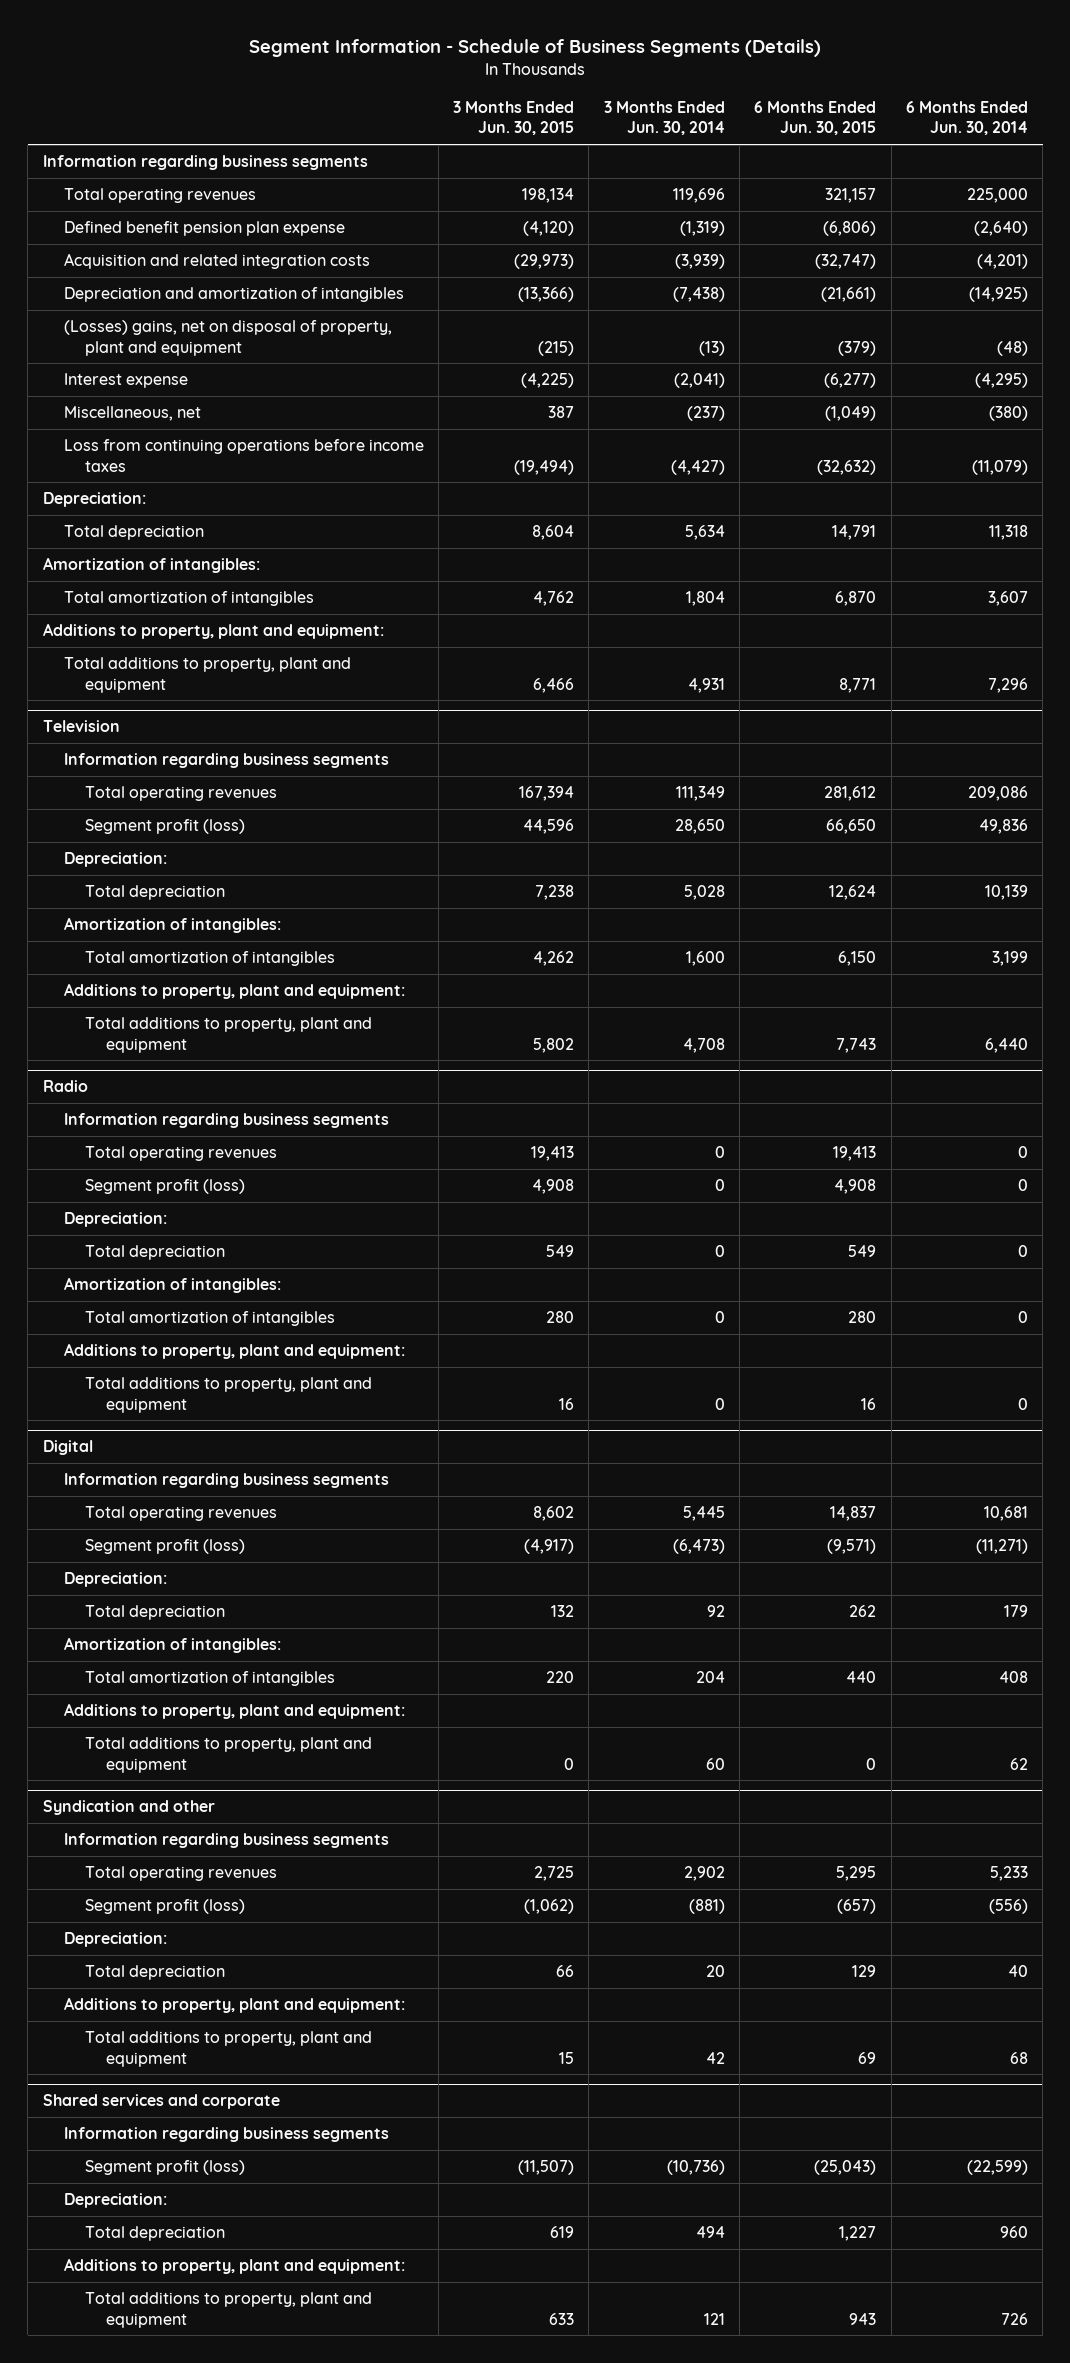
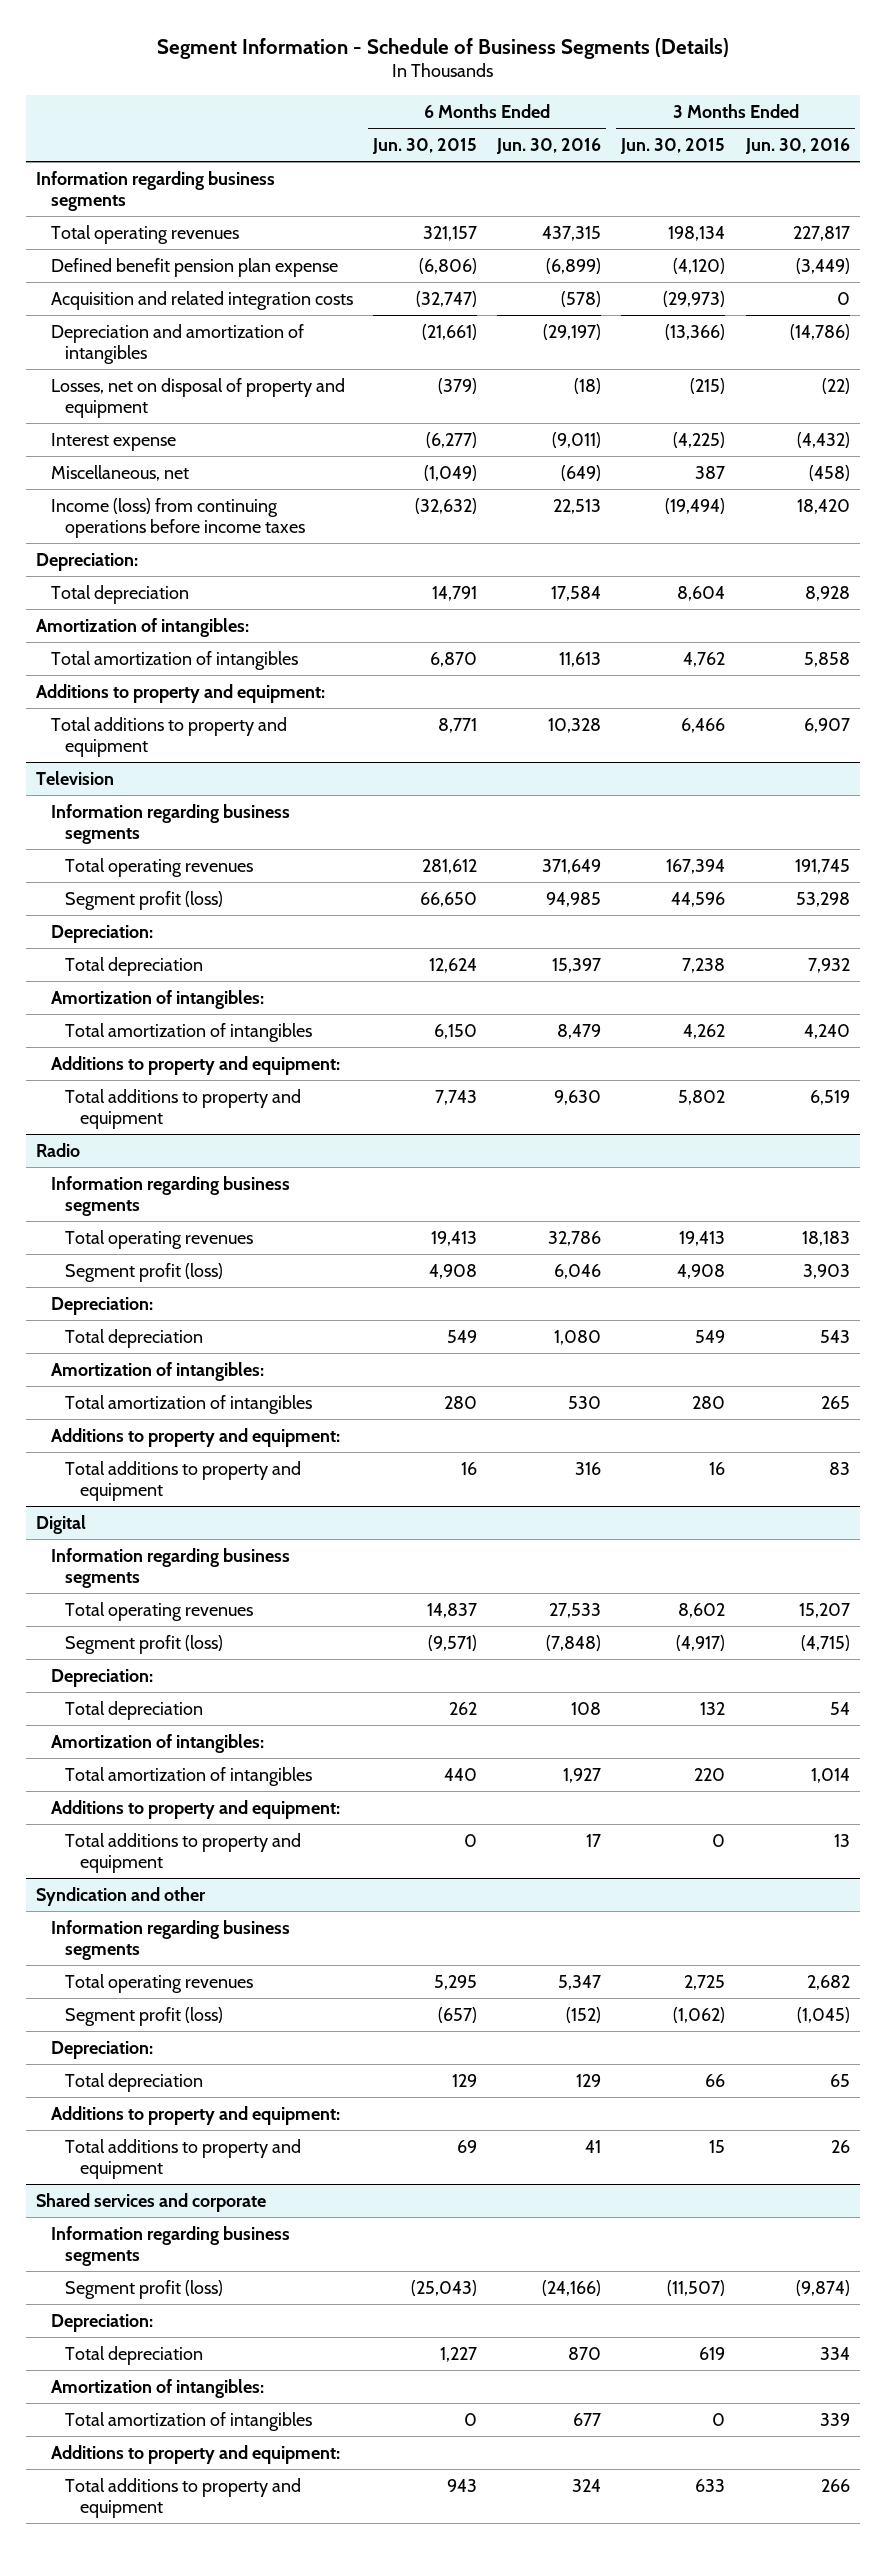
- | 3 Months Ended Jun. 30, 2015 | 3 Months Ended Jun. 30, 2014 | 6 Months Ended Jun. 30, 2015 | 6 Months Ended Jun. 30, 2014
+ | 6 Months Ended Jun. 30, 2015 | 6 Months Ended Jun. 30, 2016 | 3 Months Ended Jun. 30, 2015 | 3 Months Ended Jun. 30, 2016
- (Losses) gains, net on disposal of property, plant and equipment | (215) | (13) | (379) | (48)
+ Losses, net on disposal of property and equipment | (379) | (18) | (215) | (22)
- Loss from continuing operations before income taxes | (19,494) | (4,427) | (32,632) | (11,079)
+ Income (loss) from continuing operations before income taxes | (32,632) | 22,513 | (19,494) | 18,420
- Additions to property, plant and equipment:
- Total additions to property, plant and equipment | 6,466 | 4,931 | 8,771 | 7,296
+ Additions to property and equipment:
+ Total additions to property and equipment | 8,771 | 10,328 | 6,466 | 6,907
@ Television
- Additions to property, plant and equipment:
- Total additions to property, plant and equipment | 5,802 | 4,708 | 7,743 | 6,440
+ Additions to property and equipment:
+ Total additions to property and equipment | 7,743 | 9,630 | 5,802 | 6,519
@ Radio
- Additions to property, plant and equipment:
- Total additions to property, plant and equipment | 16 | 0 | 16 | 0
+ Additions to property and equipment:
+ Total additions to property and equipment | 16 | 316 | 16 | 83
@ Digital
- Additions to property, plant and equipment:
- Total additions to property, plant and equipment | 0 | 60 | 0 | 62
+ Additions to property and equipment:
+ Total additions to property and equipment | 0 | 17 | 0 | 13
@ Syndication and other
- Additions to property, plant and equipment:
- Total additions to property, plant and equipment | 15 | 42 | 69 | 68
+ Additions to property and equipment:
+ Total additions to property and equipment | 69 | 41 | 15 | 26
@ Shared services and corporate
- Additions to property, plant and equipment:
- Total additions to property, plant and equipment | 633 | 121 | 943 | 726
+ Amortization of intangibles:
+ Total amortization of intangibles | 0 | 677 | 0 | 339
+ Additions to property and equipment:
+ Total additions to property and equipment | 943 | 324 | 633 | 266

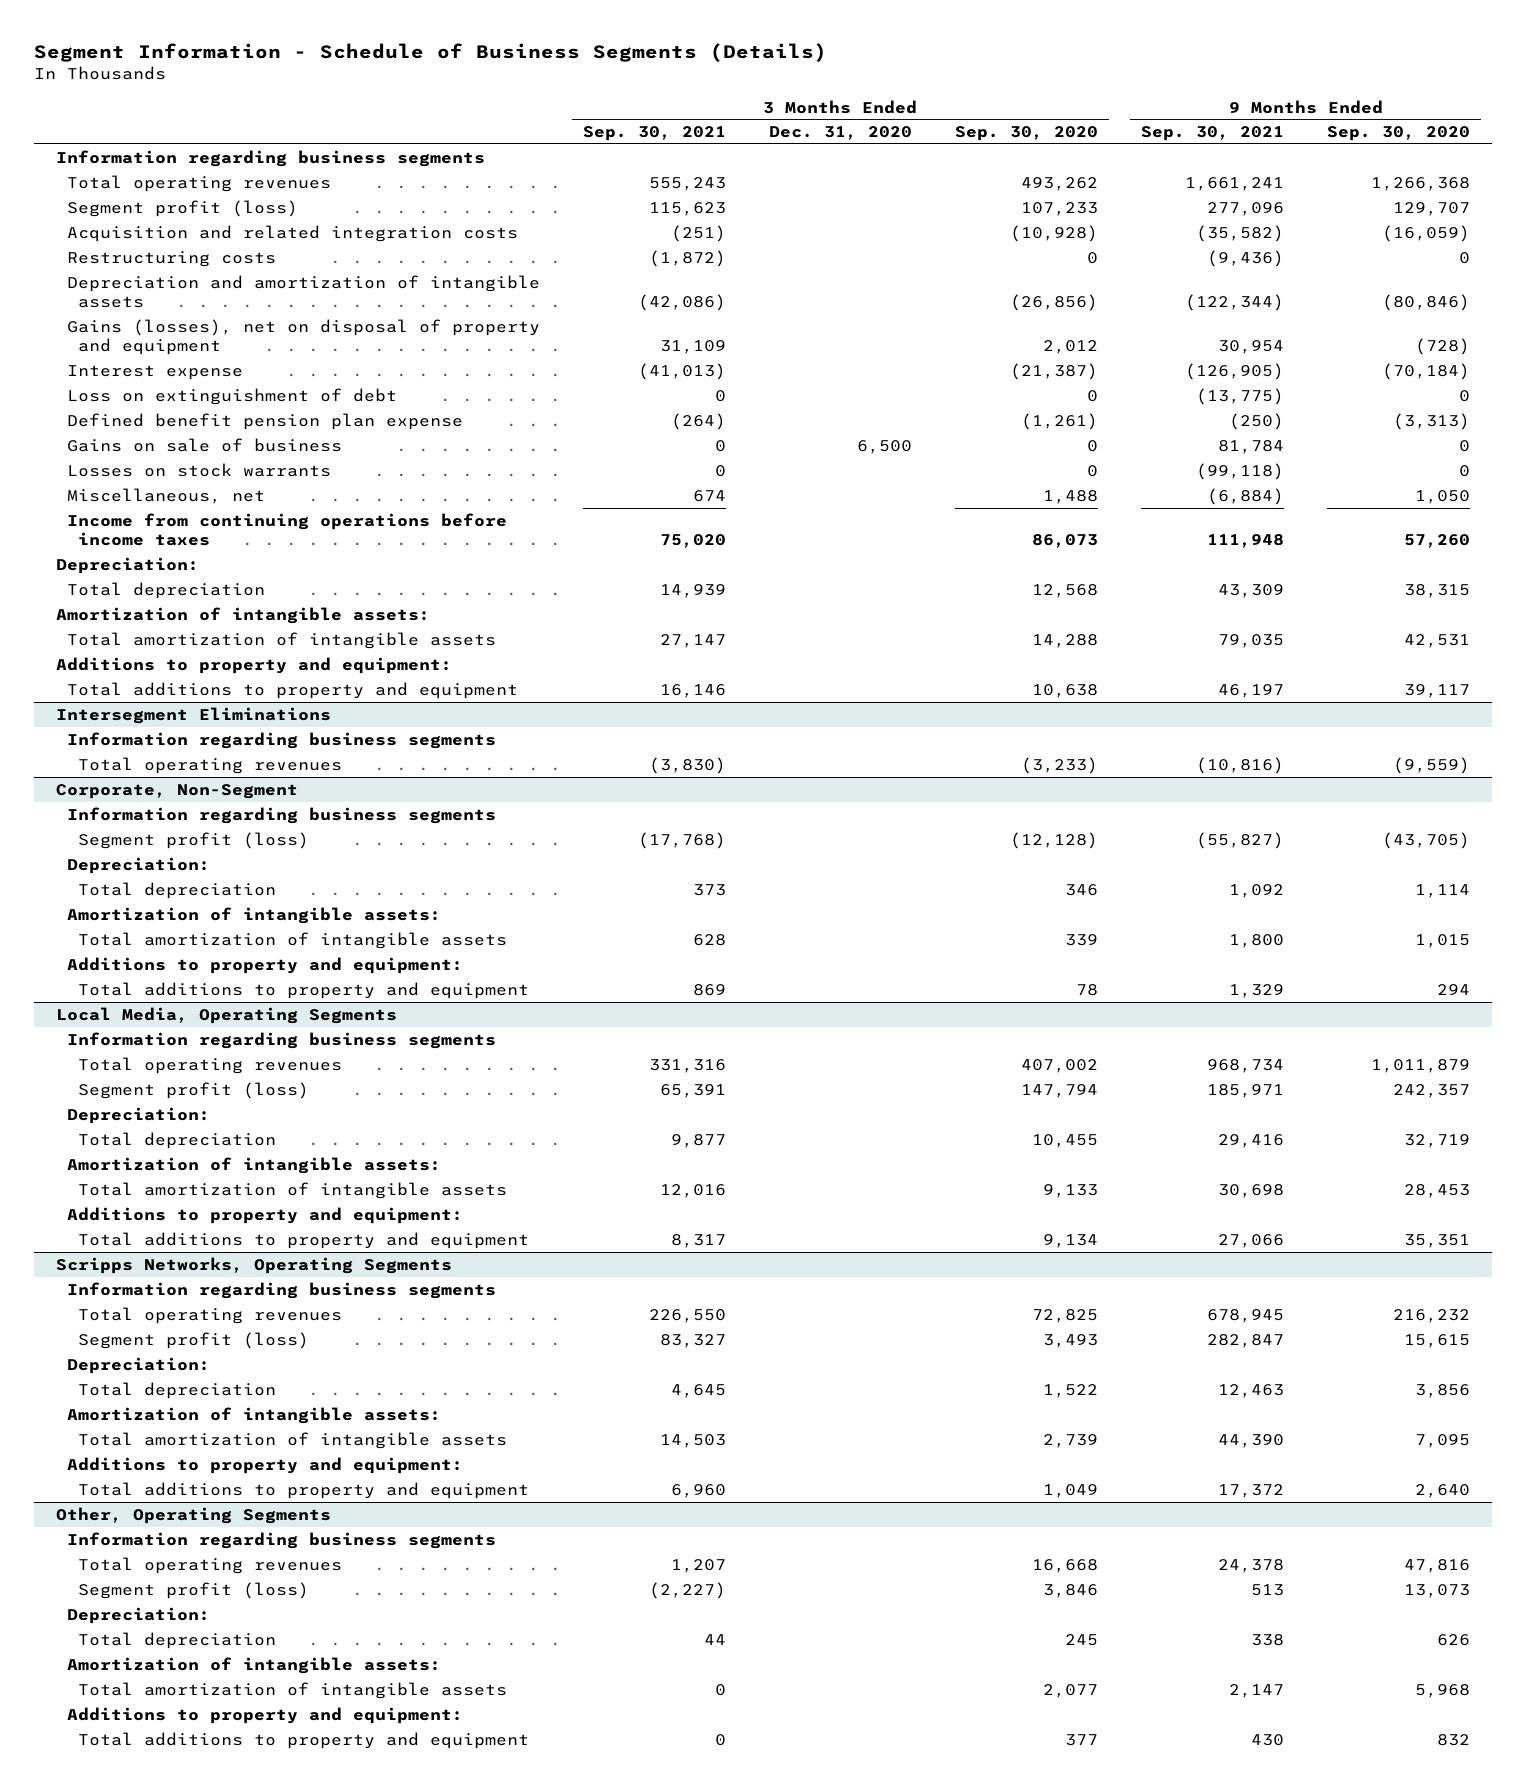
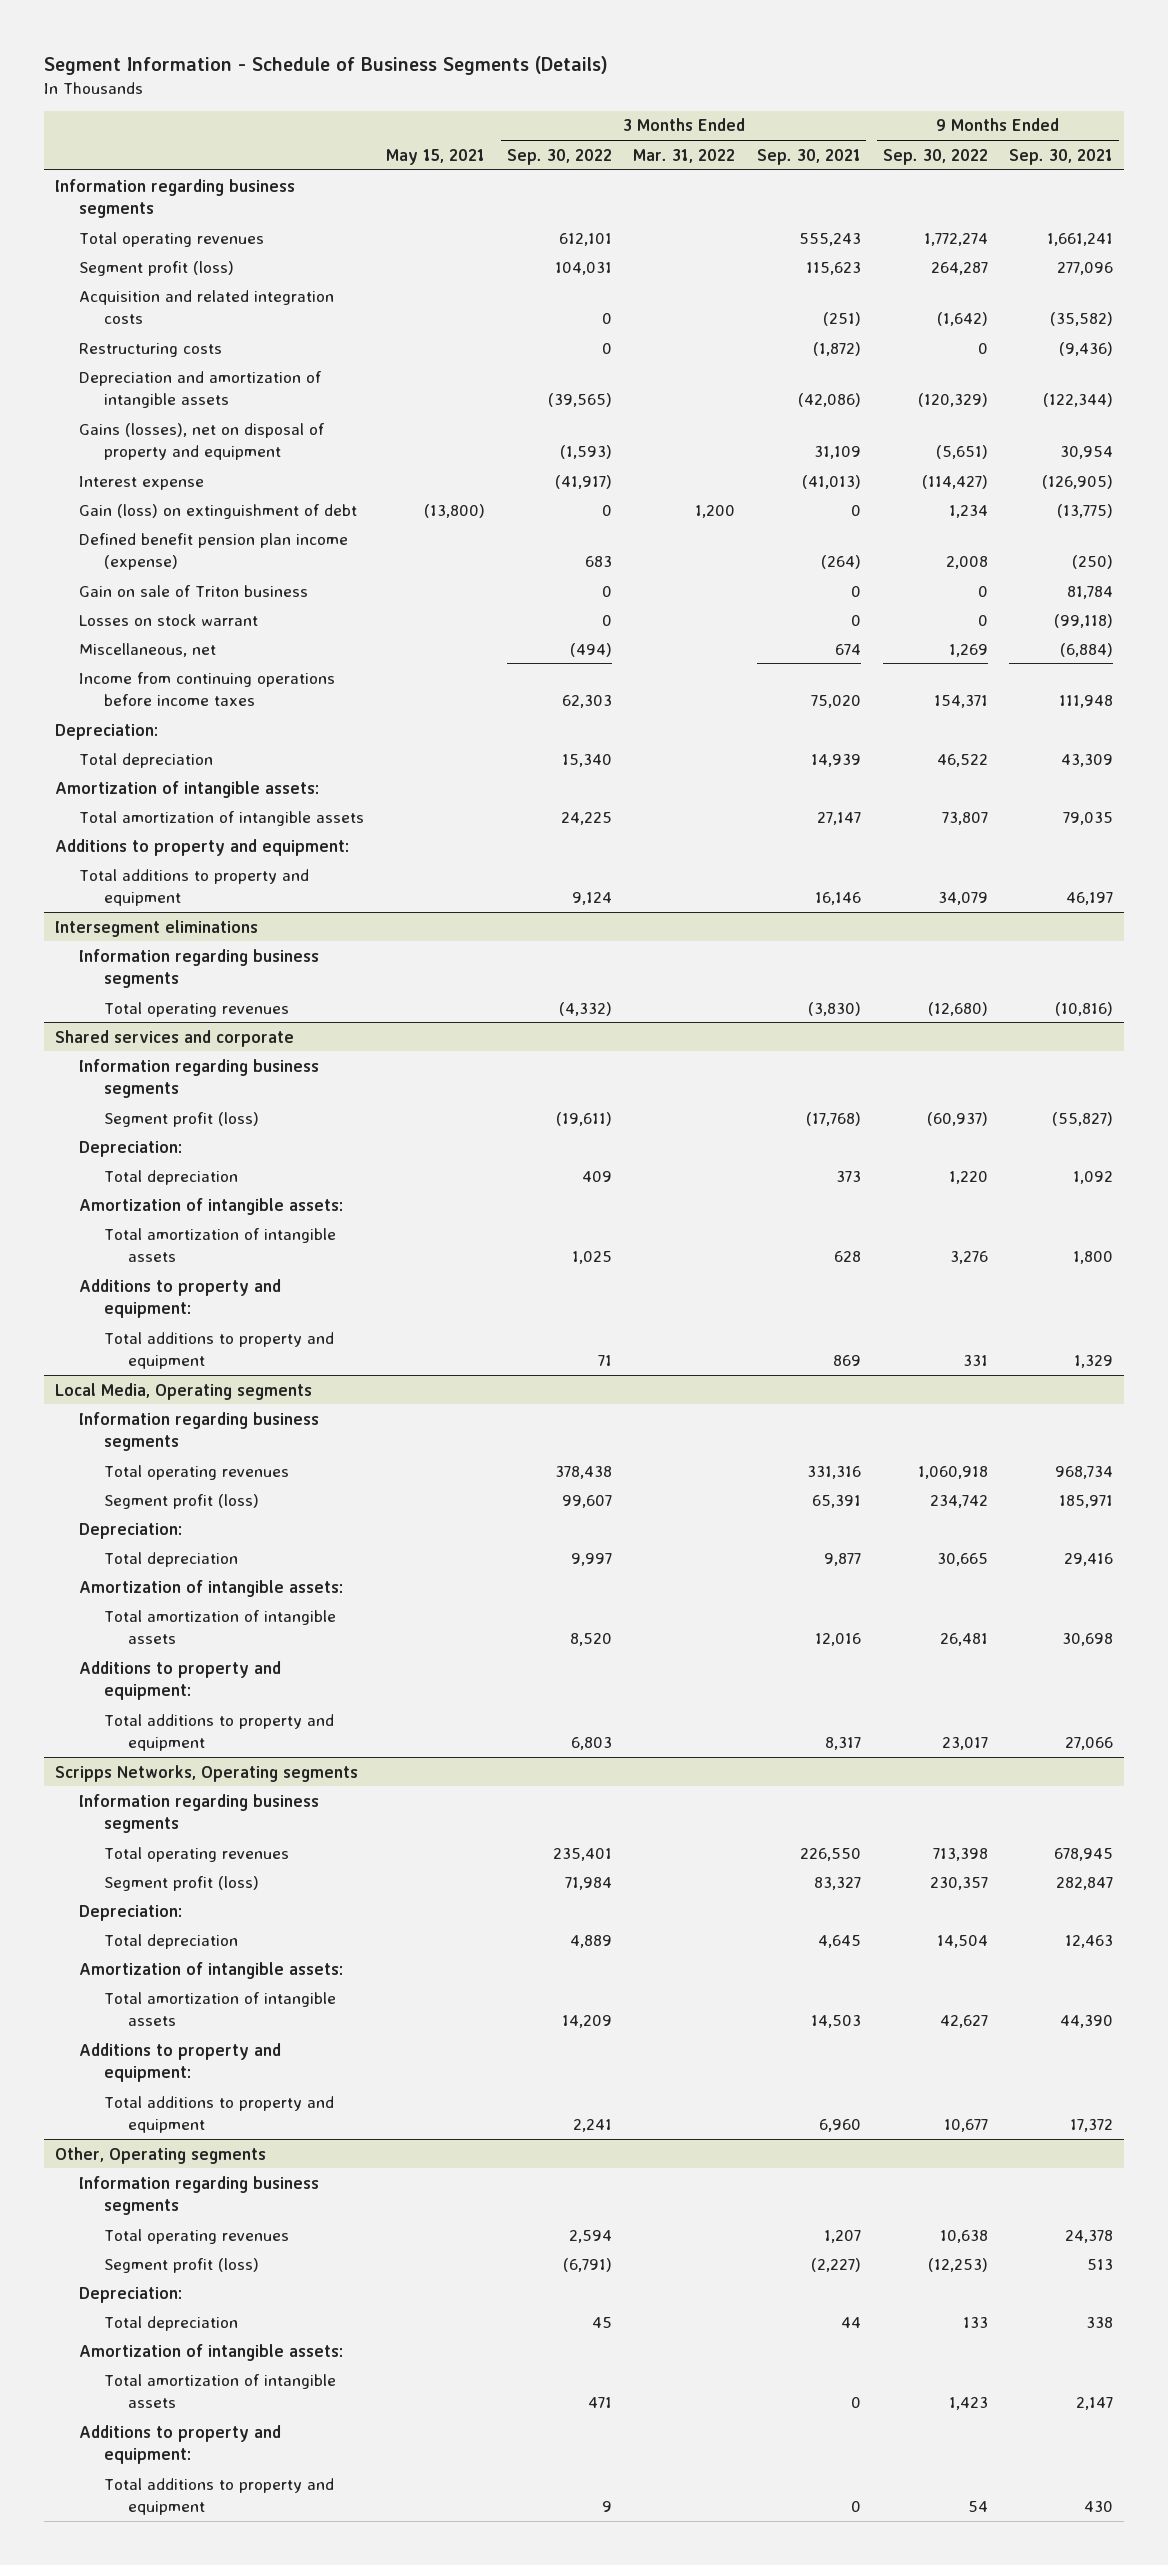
- | 3 Months Ended Sep. 30, 2021 | 3 Months Ended Dec. 31, 2020 | 3 Months Ended Sep. 30, 2020 | 9 Months Ended Sep. 30, 2021 | 9 Months Ended Sep. 30, 2020
+ | May 15, 2021 | 3 Months Ended Sep. 30, 2022 | 3 Months Ended Mar. 31, 2022 | 3 Months Ended Sep. 30, 2021 | 9 Months Ended Sep. 30, 2022 | 9 Months Ended Sep. 30, 2021
- Loss on extinguishment of debt | 0 | | 0 | (13,775) | 0
- Defined benefit pension plan expense | (264) | | (1,261) | (250) | (3,313)
- Gains on sale of business | 0 | 6,500 | 0 | 81,784 | 0
- Losses on stock warrants | 0 | | 0 | (99,118) | 0
+ Gain (loss) on extinguishment of debt | (13,800) | 0 | 1,200 | 0 | 1,234 | (13,775)
+ Defined benefit pension plan income (expense) | | 683 | | (264) | 2,008 | (250)
+ Gain on sale of Triton business | | 0 | | 0 | 0 | 81,784
+ Losses on stock warrant | | 0 | | 0 | 0 | (99,118)
- Intersegment Eliminations
+ Intersegment eliminations
- Corporate, Non-Segment
+ Shared services and corporate
- Local Media, Operating Segments
+ Local Media, Operating segments
- Scripps Networks, Operating Segments
+ Scripps Networks, Operating segments
- Other, Operating Segments
+ Other, Operating segments

